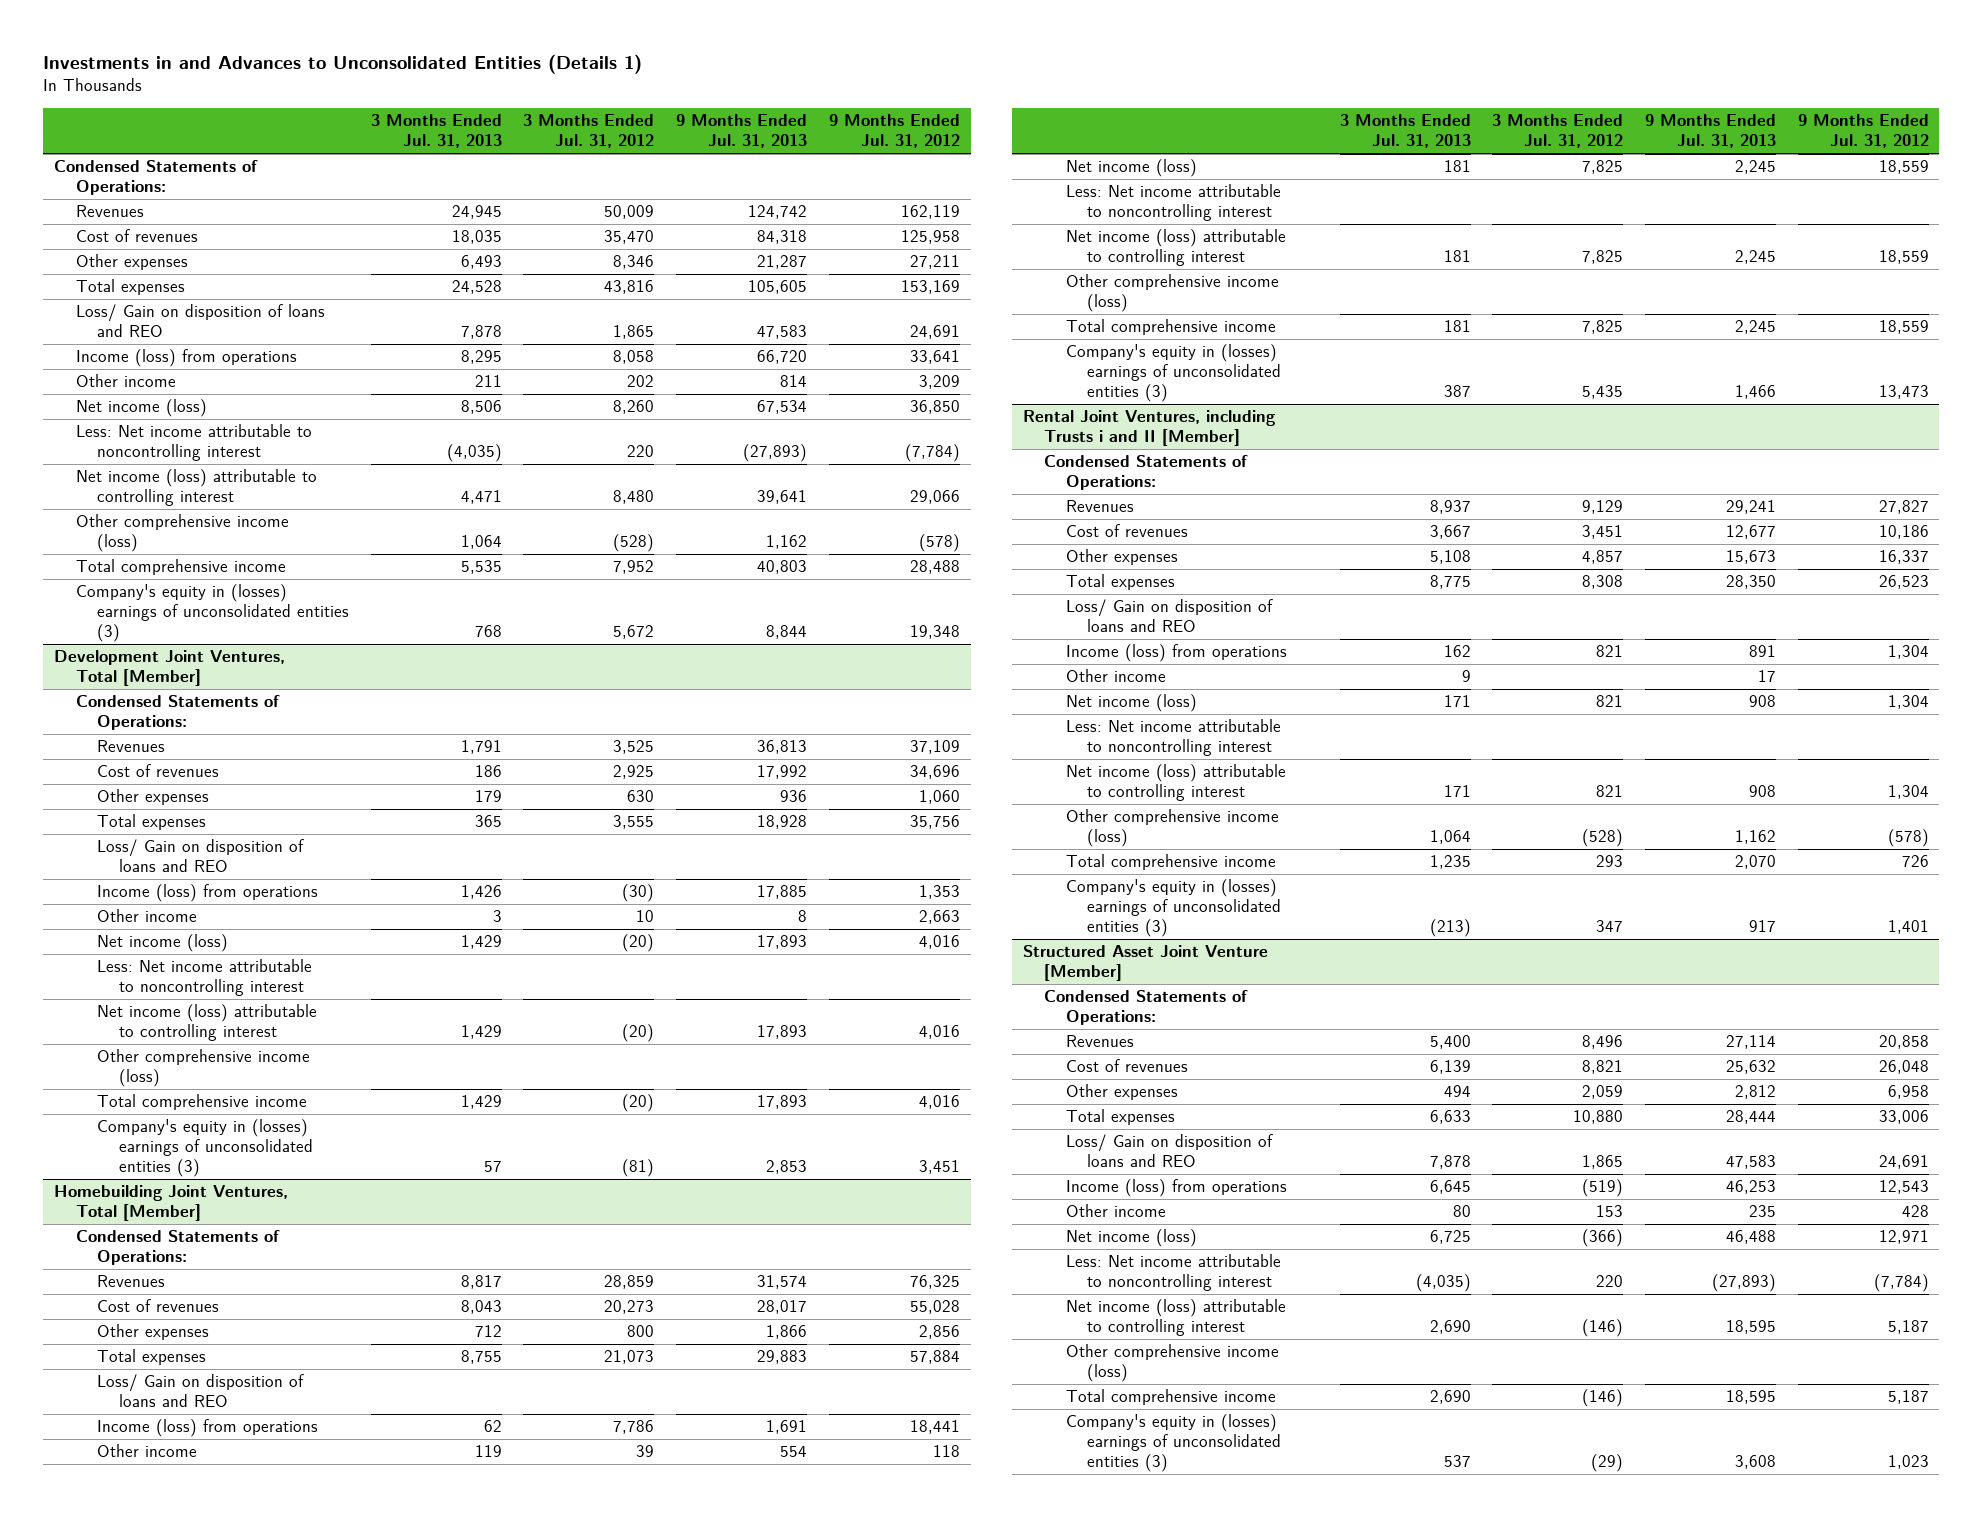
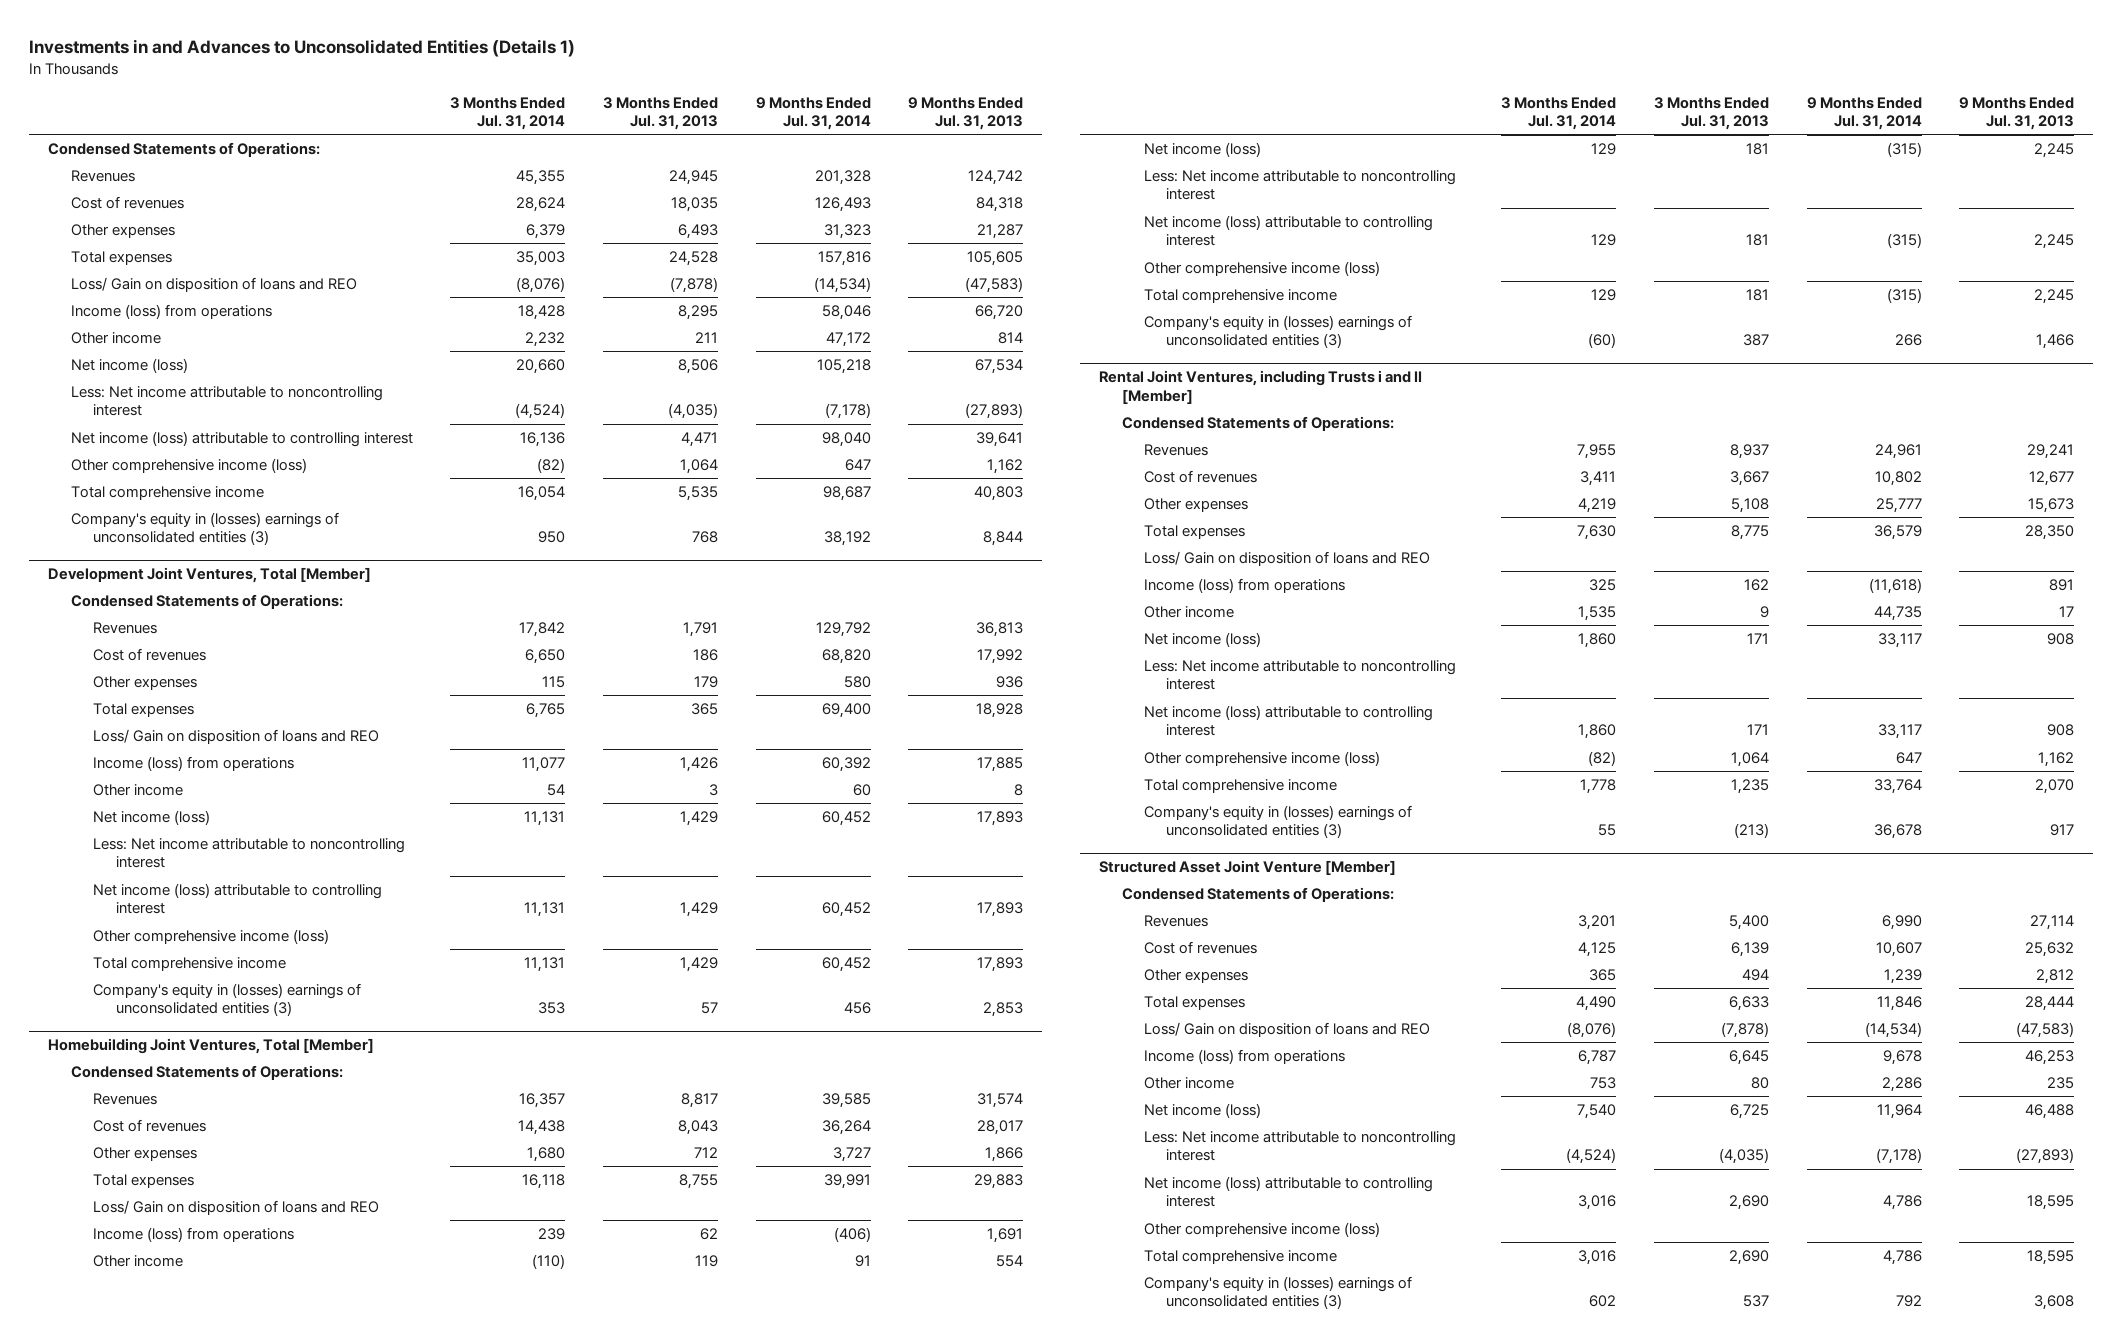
- | 3 Months Ended Jul. 31, 2013 | 3 Months Ended Jul. 31, 2012 | 9 Months Ended Jul. 31, 2013 | 9 Months Ended Jul. 31, 2012
+ | 3 Months Ended Jul. 31, 2014 | 3 Months Ended Jul. 31, 2013 | 9 Months Ended Jul. 31, 2014 | 9 Months Ended Jul. 31, 2013
- Loss/ Gain on disposition of loans and REO | 7,878 | 1,865 | 47,583 | 24,691
+ Loss/ Gain on disposition of loans and REO | (8,076) | (7,878) | (14,534) | (47,583)
@ Structured Asset Joint Venture [Member]
- Loss/ Gain on disposition of loans and REO | 7,878 | 1,865 | 47,583 | 24,691
+ Loss/ Gain on disposition of loans and REO | (8,076) | (7,878) | (14,534) | (47,583)

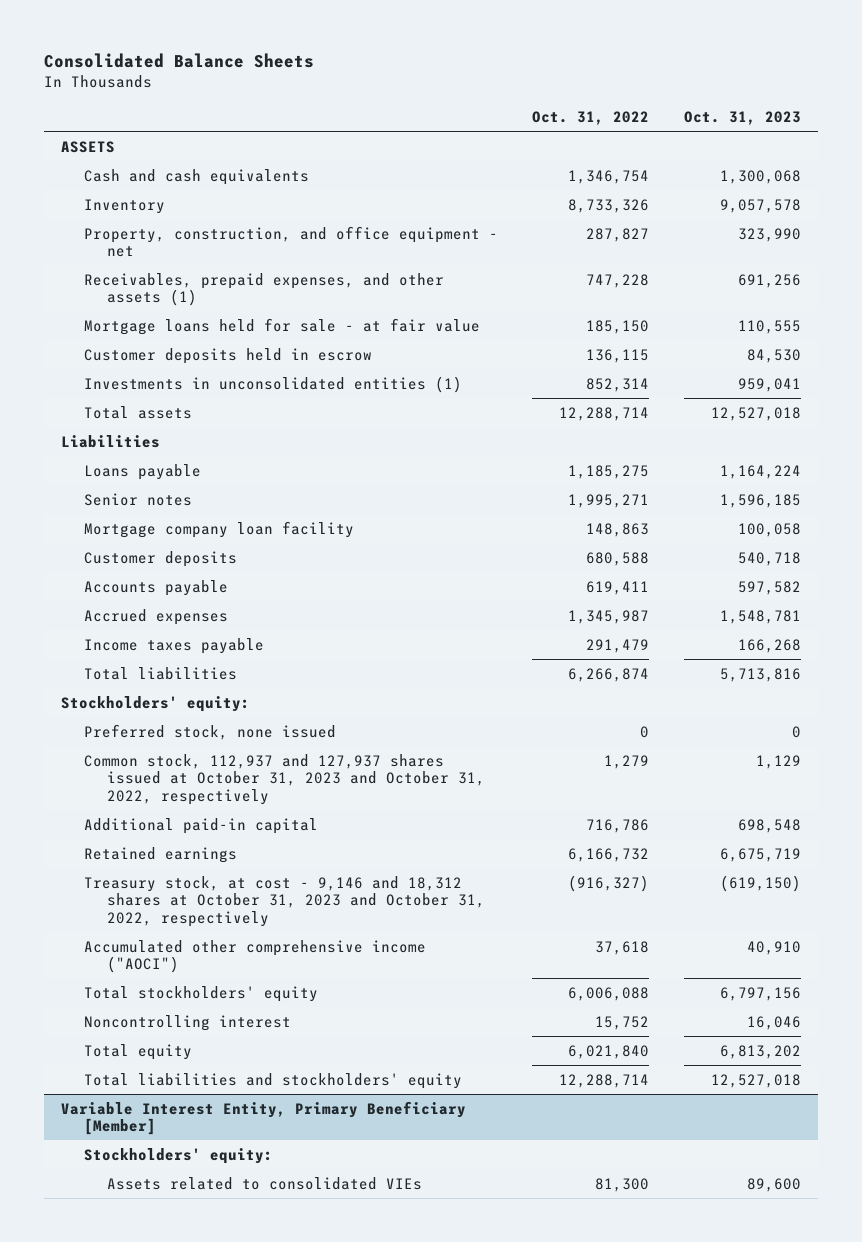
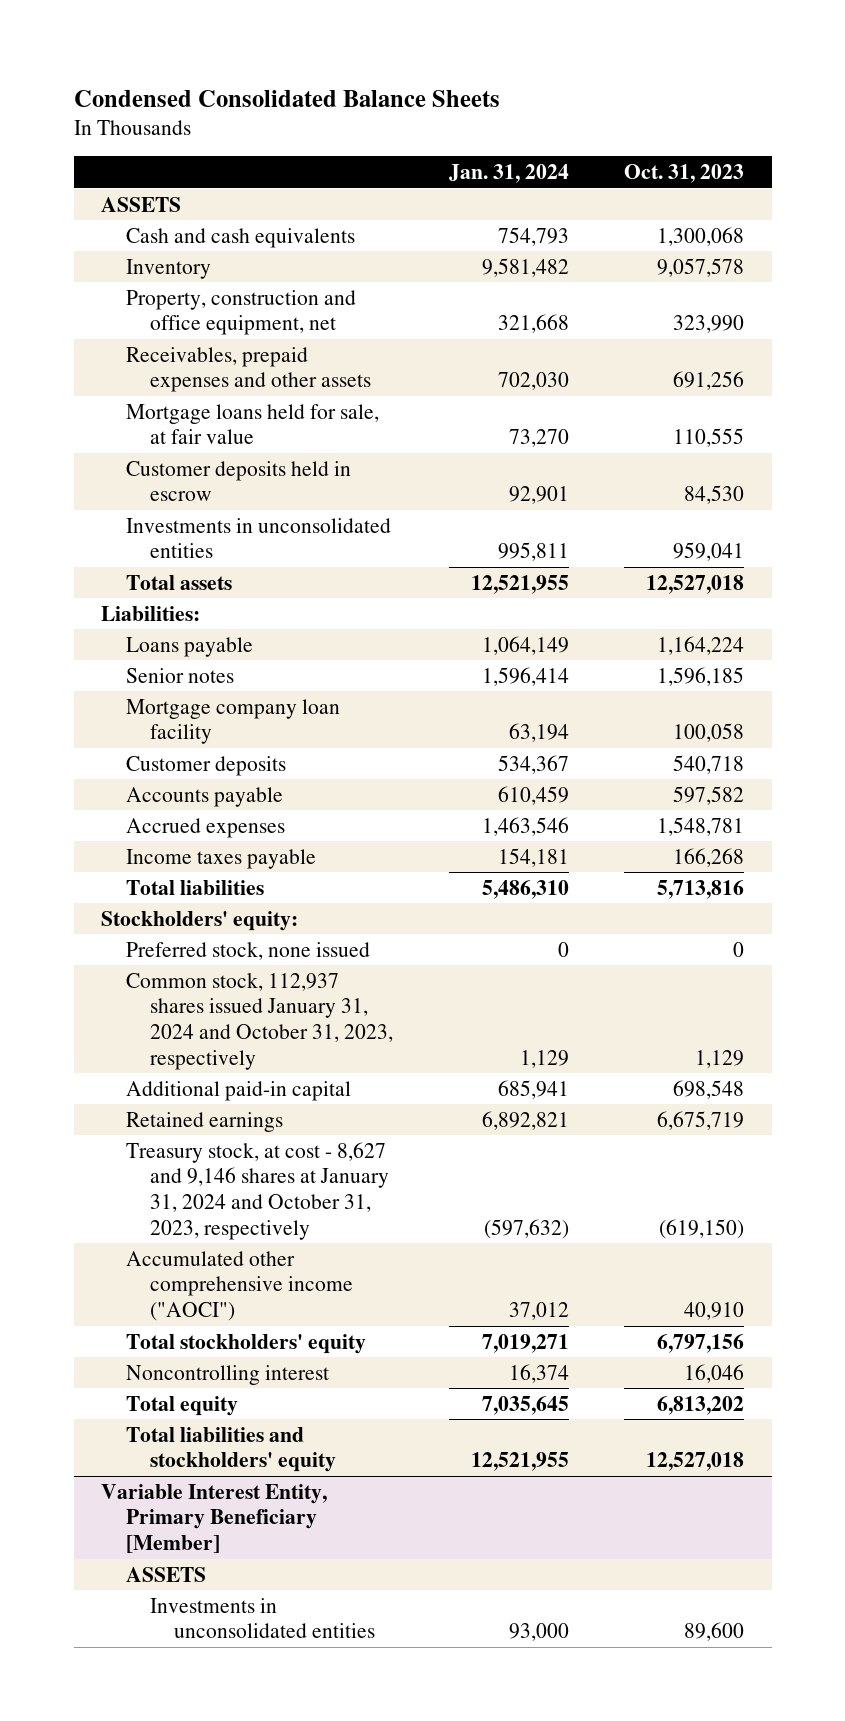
- Consolidated Balance Sheets
+ Condensed Consolidated Balance Sheets
- | Oct. 31, 2022 | Oct. 31, 2023
+ | Jan. 31, 2024 | Oct. 31, 2023
- Property, construction, and office equipment - net | 287,827 | 323,990
- Receivables, prepaid expenses, and other assets (1) | 747,228 | 691,256
- Mortgage loans held for sale - at fair value | 185,150 | 110,555
+ Property, construction and office equipment, net | 321,668 | 323,990
+ Receivables, prepaid expenses and other assets | 702,030 | 691,256
+ Mortgage loans held for sale, at fair value | 73,270 | 110,555
- Investments in unconsolidated entities (1) | 852,314 | 959,041
+ Investments in unconsolidated entities | 995,811 | 959,041
- Liabilities
+ Liabilities:
- Common stock, 112,937 and 127,937 shares issued at October 31, 2023 and October 31, 2022, respectively | 1,279 | 1,129
+ Common stock, 112,937 shares issued January 31, 2024 and October 31, 2023, respectively | 1,129 | 1,129
- Treasury stock, at cost - 9,146 and 18,312 shares at October 31, 2023 and October 31, 2022, respectively | (916,327) | (619,150)
+ Treasury stock, at cost - 8,627 and 9,146 shares at January 31, 2024 and October 31, 2023, respectively | (597,632) | (619,150)
@ Variable Interest Entity, Primary Beneficiary [Member]
- Stockholders' equity:
- Assets related to consolidated VIEs | 81,300 | 89,600
+ ASSETS
+ Investments in unconsolidated entities | 93,000 | 89,600

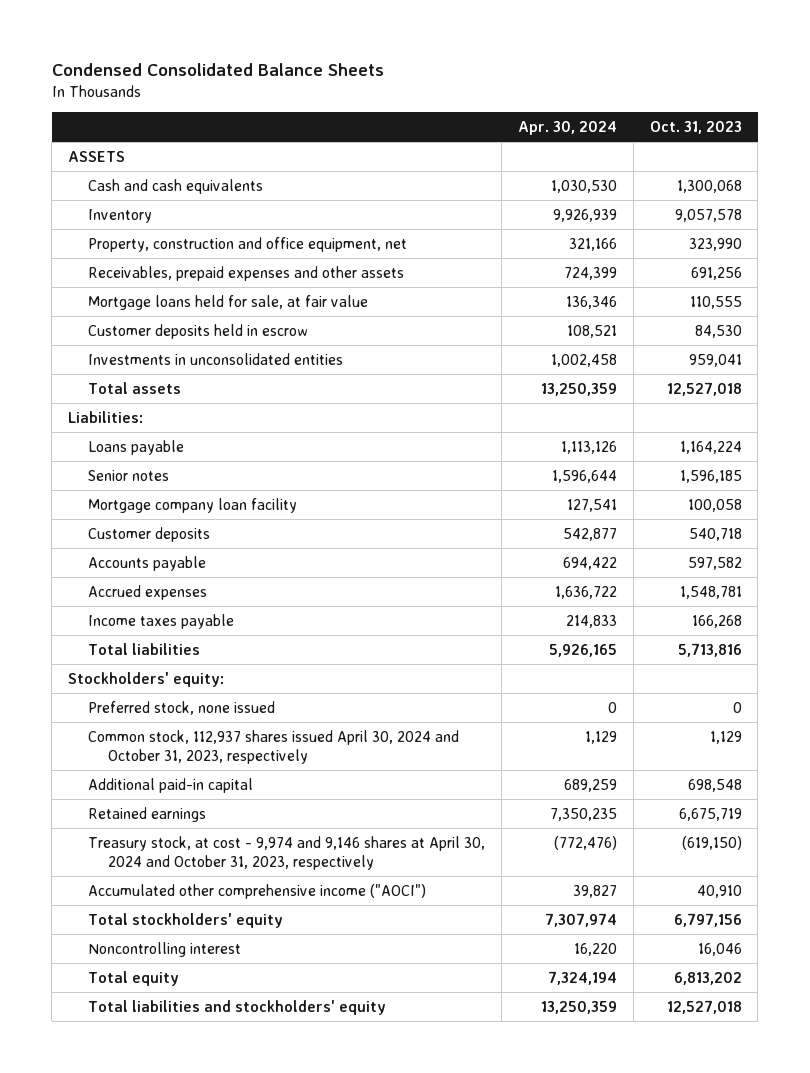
- | Jan. 31, 2024 | Oct. 31, 2023
+ | Apr. 30, 2024 | Oct. 31, 2023
- Common stock, 112,937 shares issued January 31, 2024 and October 31, 2023, respectively | 1,129 | 1,129
+ Common stock, 112,937 shares issued April 30, 2024 and October 31, 2023, respectively | 1,129 | 1,129
- Treasury stock, at cost - 8,627 and 9,146 shares at January 31, 2024 and October 31, 2023, respectively | (597,632) | (619,150)
+ Treasury stock, at cost - 9,974 and 9,146 shares at April 30, 2024 and October 31, 2023, respectively | (772,476) | (619,150)
- Variable Interest Entity, Primary Beneficiary [Member]
- ASSETS
- Investments in unconsolidated entities | 93,000 | 89,600

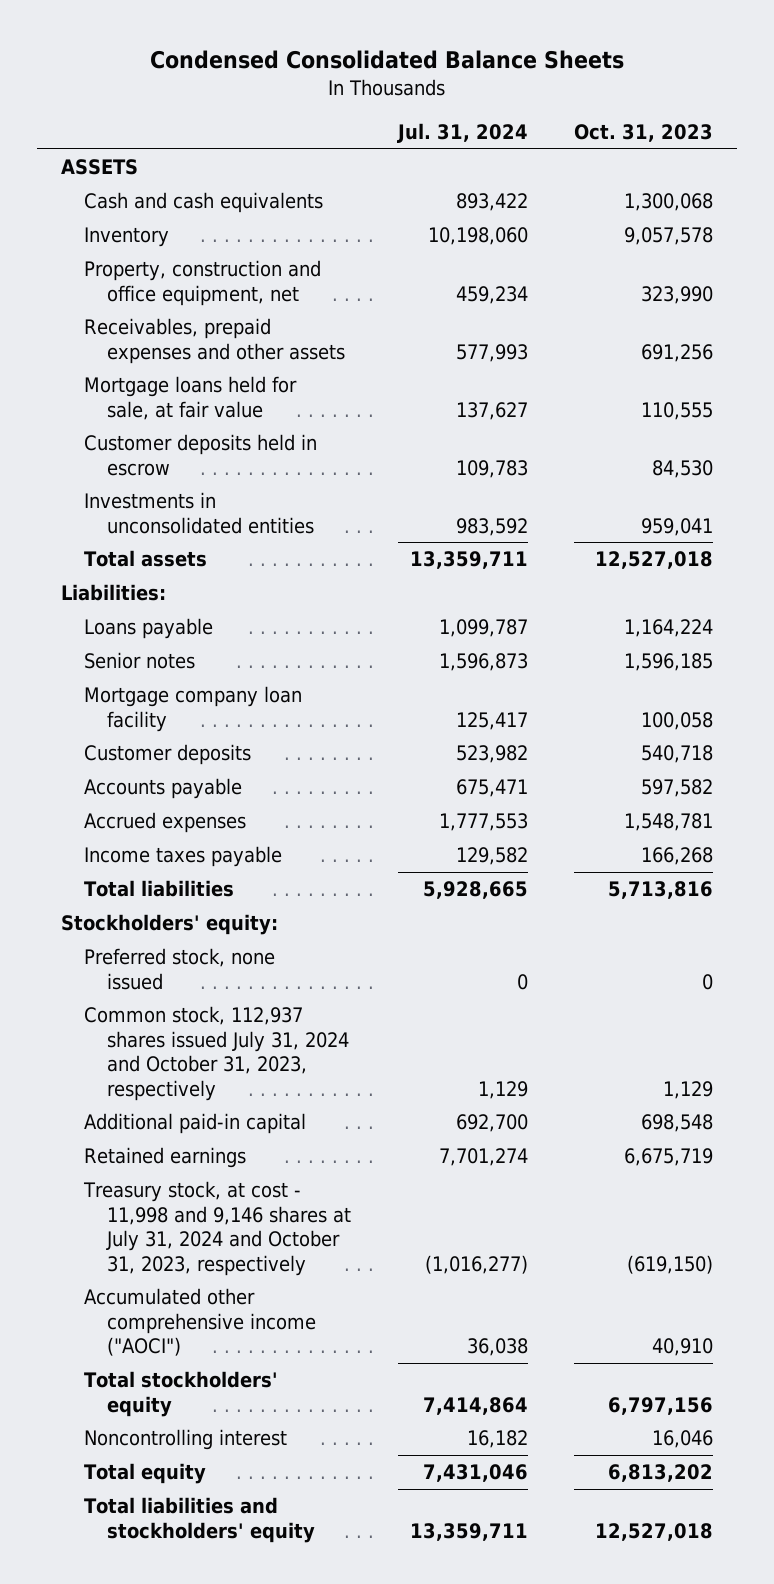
- | Apr. 30, 2024 | Oct. 31, 2023
+ | Jul. 31, 2024 | Oct. 31, 2023
- Common stock, 112,937 shares issued April 30, 2024 and October 31, 2023, respectively | 1,129 | 1,129
+ Common stock, 112,937 shares issued July 31, 2024 and October 31, 2023, respectively | 1,129 | 1,129
- Treasury stock, at cost - 9,974 and 9,146 shares at April 30, 2024 and October 31, 2023, respectively | (772,476) | (619,150)
+ Treasury stock, at cost - 11,998 and 9,146 shares at July 31, 2024 and October 31, 2023, respectively | (1,016,277) | (619,150)

